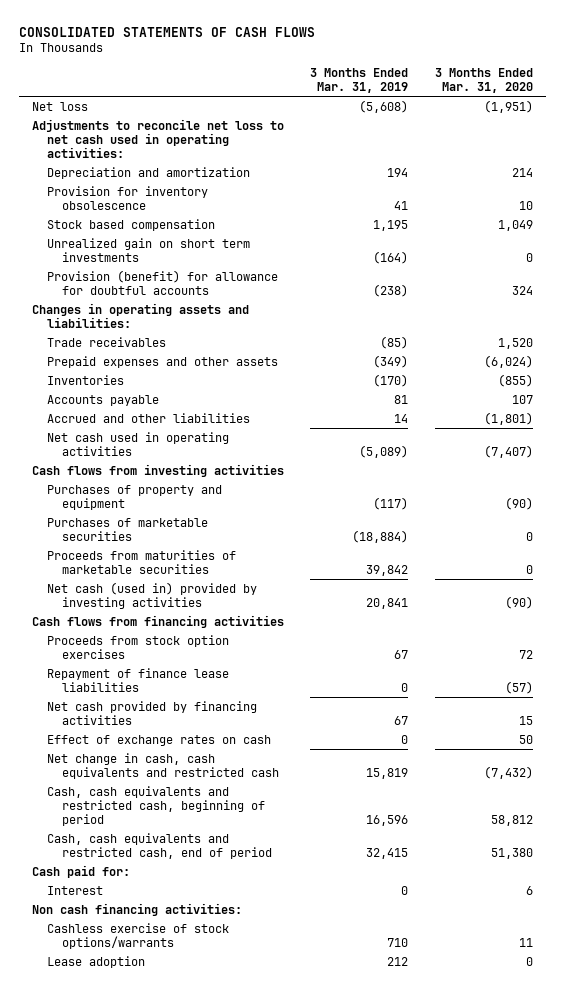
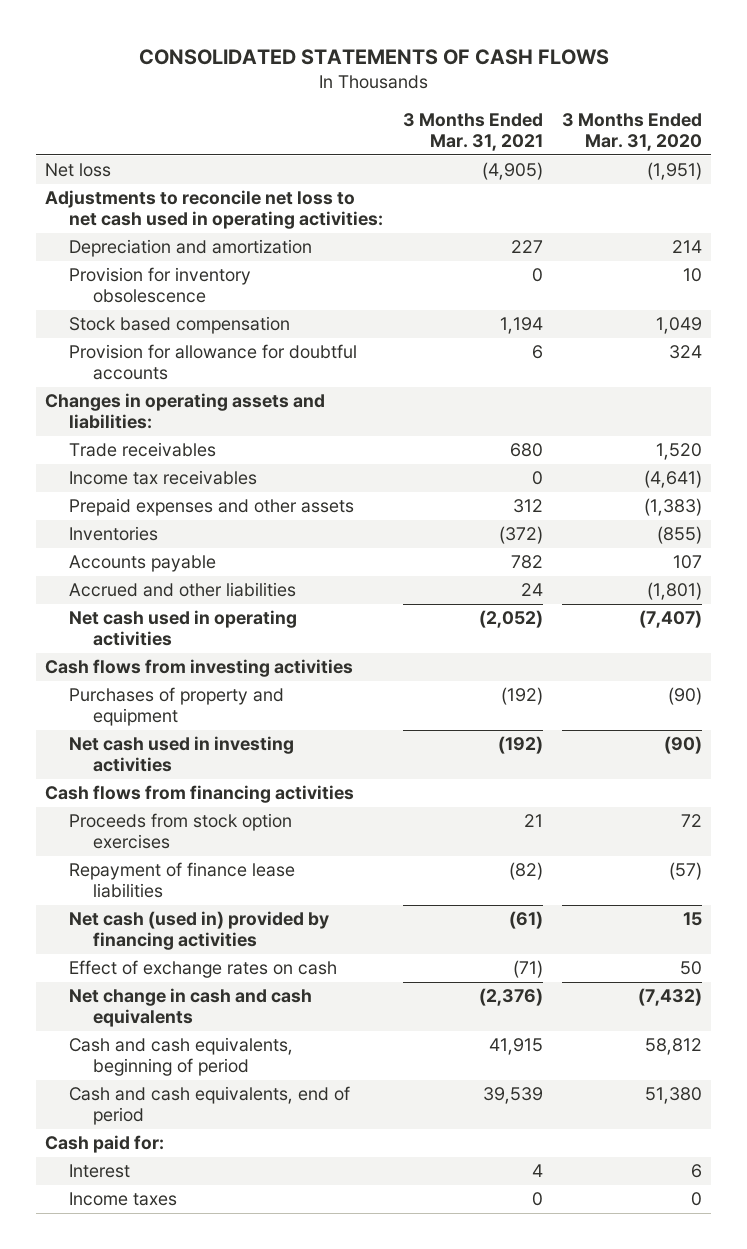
- | 3 Months Ended Mar. 31, 2019 | 3 Months Ended Mar. 31, 2020
+ | 3 Months Ended Mar. 31, 2021 | 3 Months Ended Mar. 31, 2020
- Unrealized gain on short term investments | (164) | 0
- Provision (benefit) for allowance for doubtful accounts | (238) | 324
+ Provision for allowance for doubtful accounts | 6 | 324
- Prepaid expenses and other assets | (349) | (6,024)
+ Income tax receivables | 0 | (4,641)
+ Prepaid expenses and other assets | 312 | (1,383)
- Purchases of marketable securities | (18,884) | 0
- Proceeds from maturities of marketable securities | 39,842 | 0
- Net cash (used in) provided by investing activities | 20,841 | (90)
+ Net cash used in investing activities | (192) | (90)
- Net cash provided by financing activities | 67 | 15
+ Net cash (used in) provided by financing activities | (61) | 15
- Net change in cash, cash equivalents and restricted cash | 15,819 | (7,432)
- Cash, cash equivalents and restricted cash, beginning of period | 16,596 | 58,812
- Cash, cash equivalents and restricted cash, end of period | 32,415 | 51,380
+ Net change in cash and cash equivalents | (2,376) | (7,432)
+ Cash and cash equivalents, beginning of period | 41,915 | 58,812
+ Cash and cash equivalents, end of period | 39,539 | 51,380
- Non cash financing activities:
- Cashless exercise of stock options/warrants | 710 | 11
- Lease adoption | 212 | 0
+ Income taxes | 0 | 0

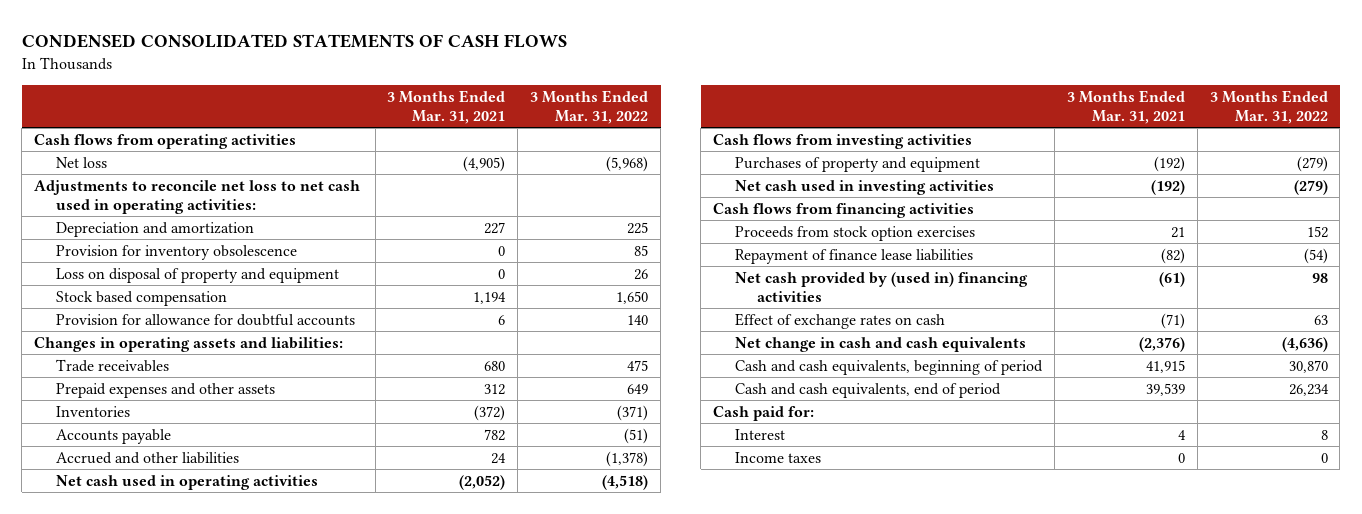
- CONSOLIDATED STATEMENTS OF CASH FLOWS
+ CONDENSED CONSOLIDATED STATEMENTS OF CASH FLOWS
- | 3 Months Ended Mar. 31, 2021 | 3 Months Ended Mar. 31, 2020
+ | 3 Months Ended Mar. 31, 2021 | 3 Months Ended Mar. 31, 2022
+ Cash flows from operating activities
+ Loss on disposal of property and equipment | 0 | 26
- Income tax receivables | 0 | (4,641)
- Net cash (used in) provided by financing activities | (61) | 15
+ Net cash provided by (used in) financing activities | (61) | 98

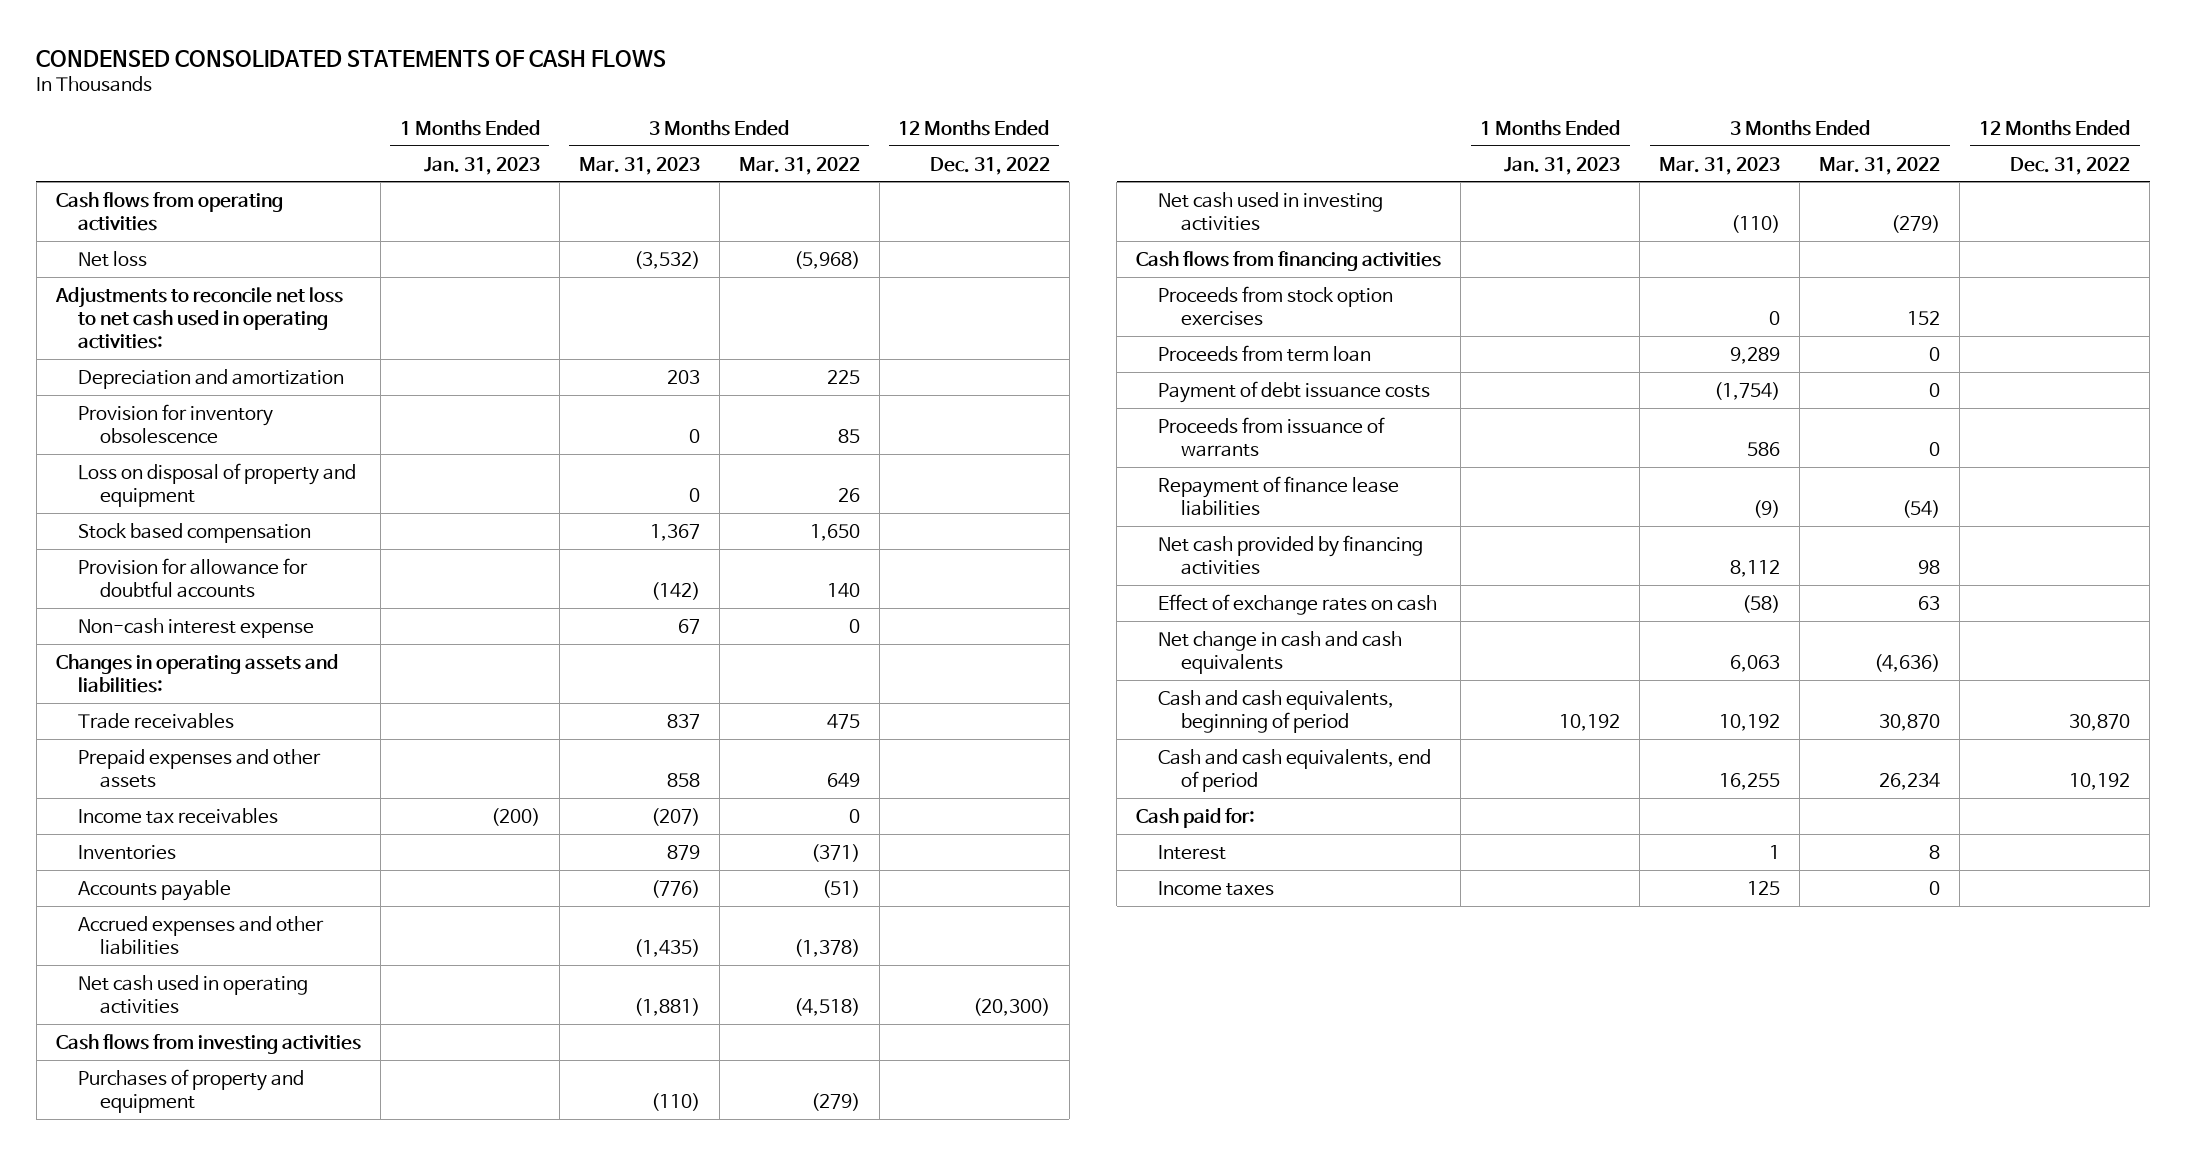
- | 3 Months Ended Mar. 31, 2021 | 3 Months Ended Mar. 31, 2022
+ | 1 Months Ended Jan. 31, 2023 | 3 Months Ended Mar. 31, 2023 | 3 Months Ended Mar. 31, 2022 | 12 Months Ended Dec. 31, 2022
+ Non-cash interest expense | | 67 | 0 |
+ Income tax receivables | (200) | (207) | 0 |
- Accrued and other liabilities | 24 | (1,378)
+ Accrued expenses and other liabilities | | (1,435) | (1,378) |
+ Proceeds from term loan | | 9,289 | 0 |
+ Payment of debt issuance costs | | (1,754) | 0 |
+ Proceeds from issuance of warrants | | 586 | 0 |
- Net cash provided by (used in) financing activities | (61) | 98
+ Net cash provided by financing activities | | 8,112 | 98 |

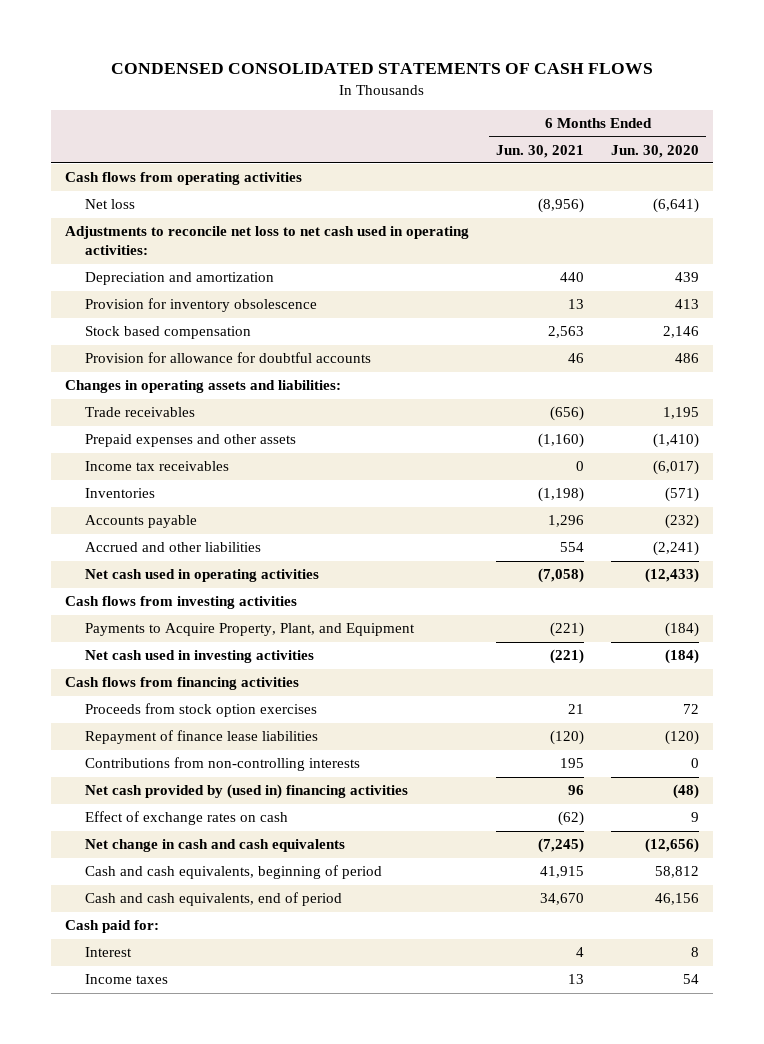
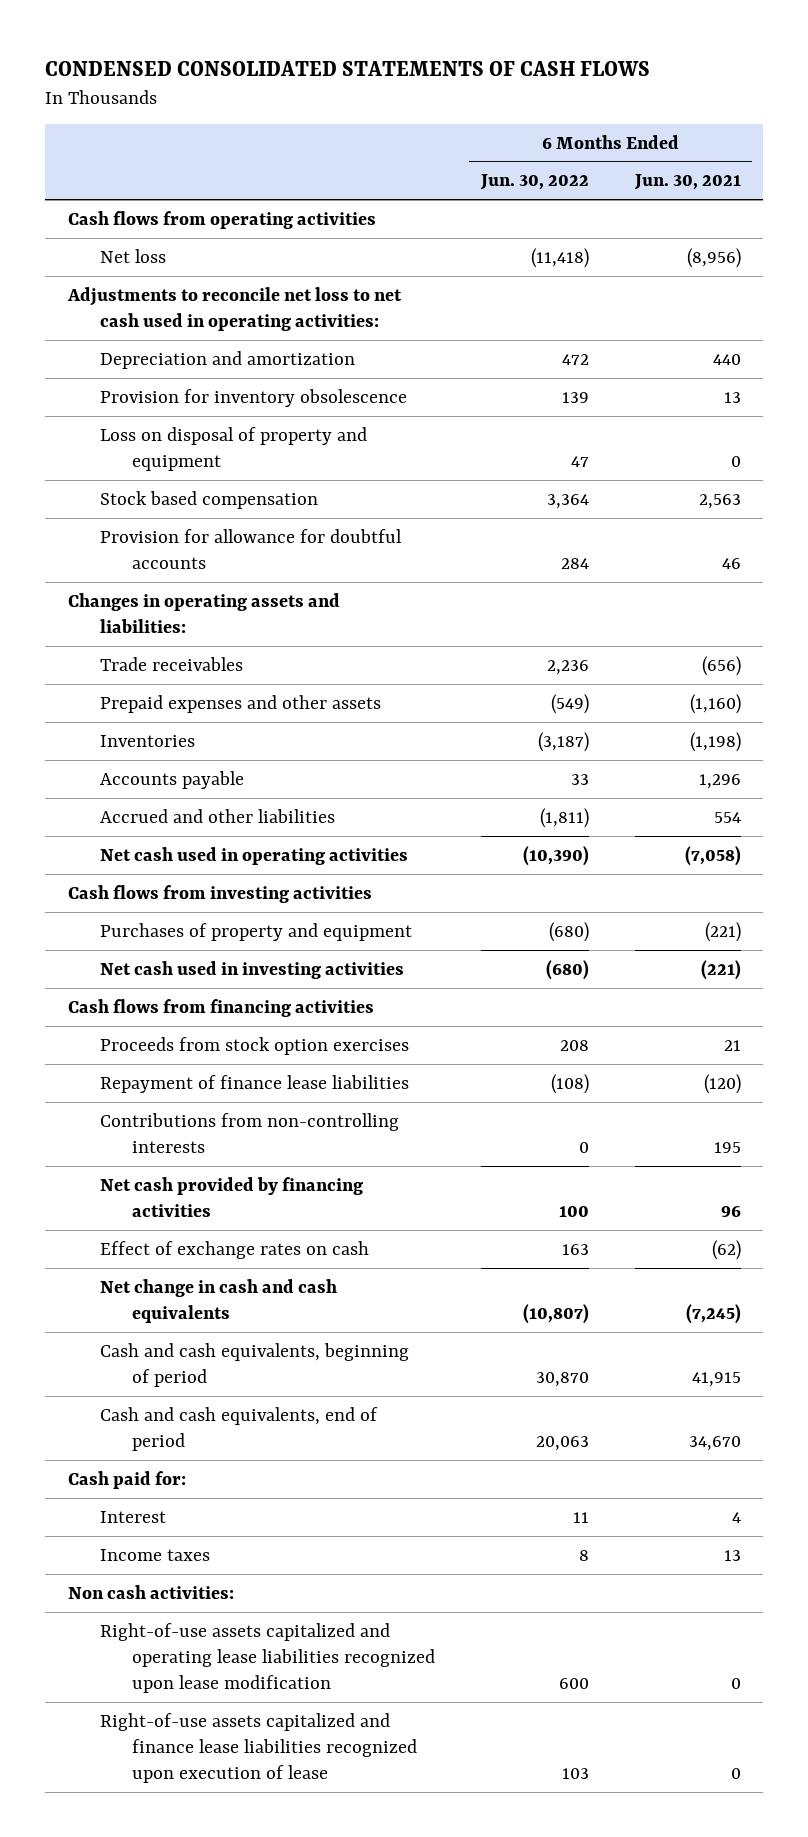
- | 6 Months Ended Jun. 30, 2021 | 6 Months Ended Jun. 30, 2020
+ | 6 Months Ended Jun. 30, 2022 | 6 Months Ended Jun. 30, 2021
+ Loss on disposal of property and equipment | 47 | 0
- Income tax receivables | 0 | (6,017)
- Payments to Acquire Property, Plant, and Equipment | (221) | (184)
+ Purchases of property and equipment | (680) | (221)
- Net cash provided by (used in) financing activities | 96 | (48)
+ Net cash provided by financing activities | 100 | 96
+ Non cash activities:
+ Right-of-use assets capitalized and operating lease liabilities recognized upon lease modification | 600 | 0
+ Right-of-use assets capitalized and finance lease liabilities recognized upon execution of lease | 103 | 0

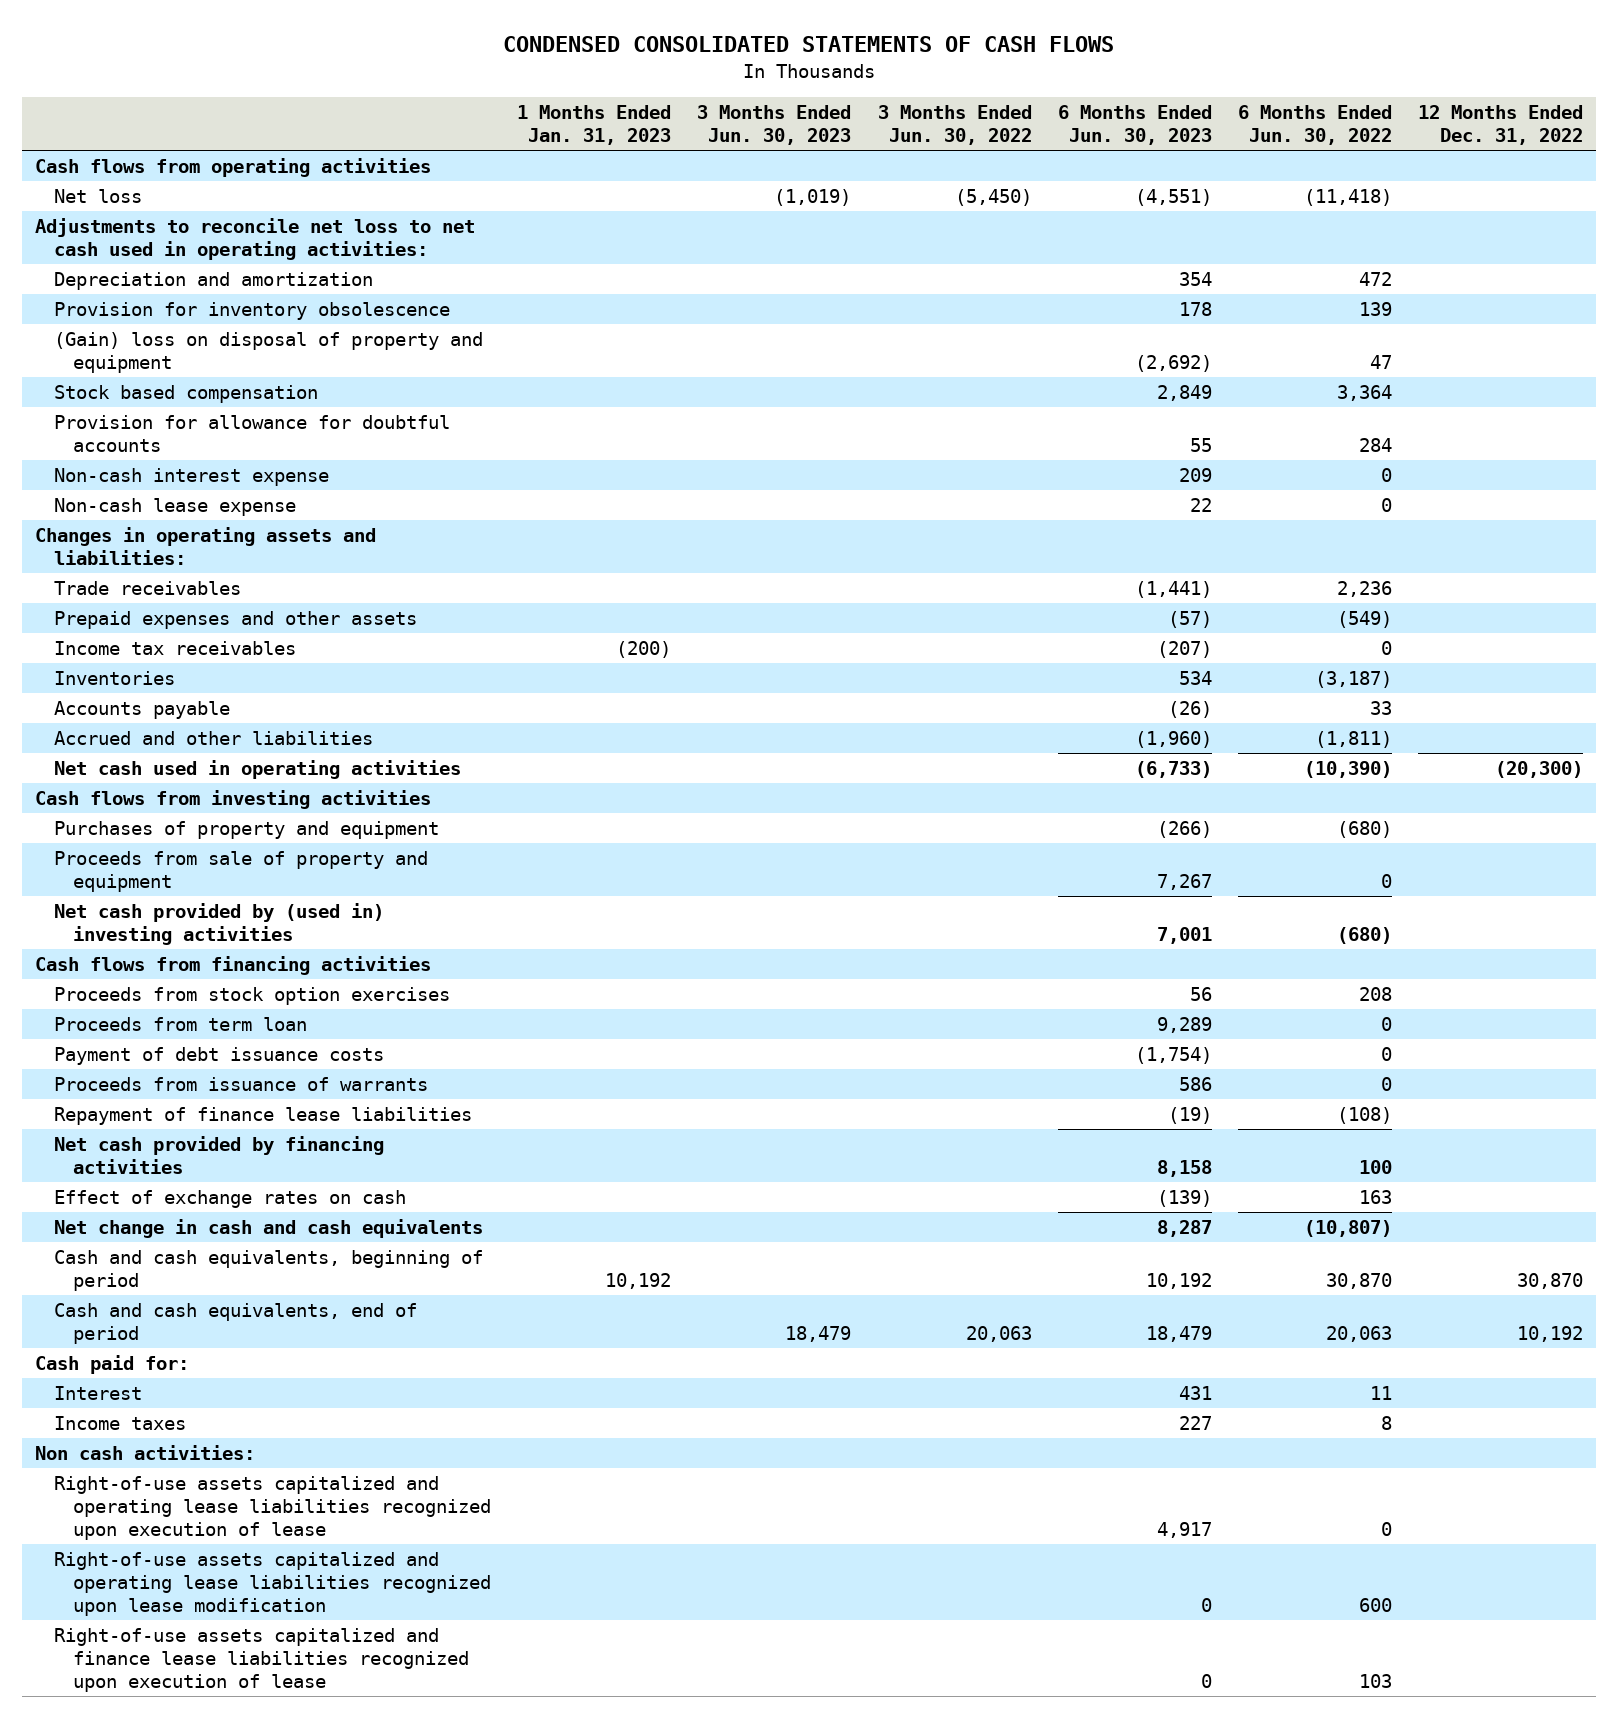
- | 6 Months Ended Jun. 30, 2022 | 6 Months Ended Jun. 30, 2021
+ | 1 Months Ended Jan. 31, 2023 | 3 Months Ended Jun. 30, 2023 | 3 Months Ended Jun. 30, 2022 | 6 Months Ended Jun. 30, 2023 | 6 Months Ended Jun. 30, 2022 | 12 Months Ended Dec. 31, 2022
- Loss on disposal of property and equipment | 47 | 0
+ (Gain) loss on disposal of property and equipment | | | | (2,692) | 47 |
+ Non-cash interest expense | | | | 209 | 0 |
+ Non-cash lease expense | | | | 22 | 0 |
+ Income tax receivables | (200) | | | (207) | 0 |
- Net cash used in investing activities | (680) | (221)
+ Proceeds from sale of property and equipment | | | | 7,267 | 0 |
+ Net cash provided by (used in) investing activities | | | | 7,001 | (680) |
+ Proceeds from term loan | | | | 9,289 | 0 |
+ Payment of debt issuance costs | | | | (1,754) | 0 |
+ Proceeds from issuance of warrants | | | | 586 | 0 |
- Contributions from non-controlling interests | 0 | 195
+ Right-of-use assets capitalized and operating lease liabilities recognized upon execution of lease | | | | 4,917 | 0 |

